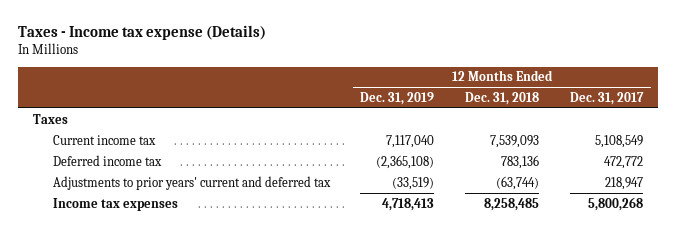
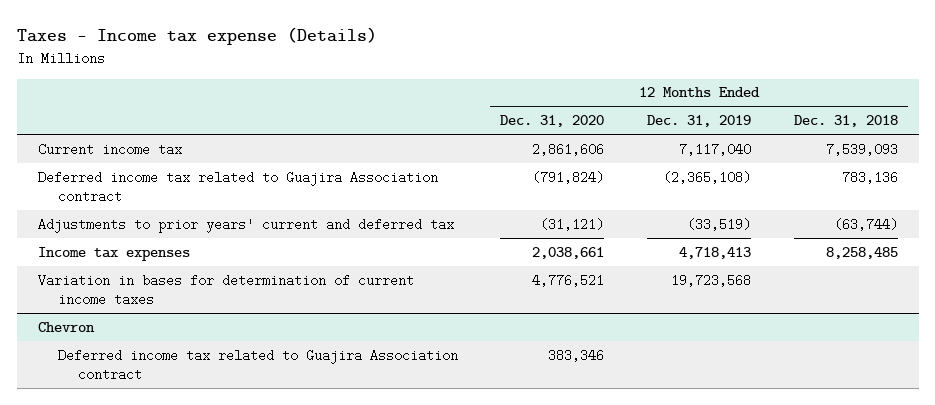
- | 12 Months Ended Dec. 31, 2019 | 12 Months Ended Dec. 31, 2018 | 12 Months Ended Dec. 31, 2017
+ | 12 Months Ended Dec. 31, 2020 | 12 Months Ended Dec. 31, 2019 | 12 Months Ended Dec. 31, 2018
- Taxes
- Deferred income tax | (2,365,108) | 783,136 | 472,772
+ Deferred income tax related to Guajira Association contract | (791,824) | (2,365,108) | 783,136
+ Variation in bases for determination of current income taxes | 4,776,521 | 19,723,568 |
+ Chevron
+ Deferred income tax related to Guajira Association contract | 383,346 | |

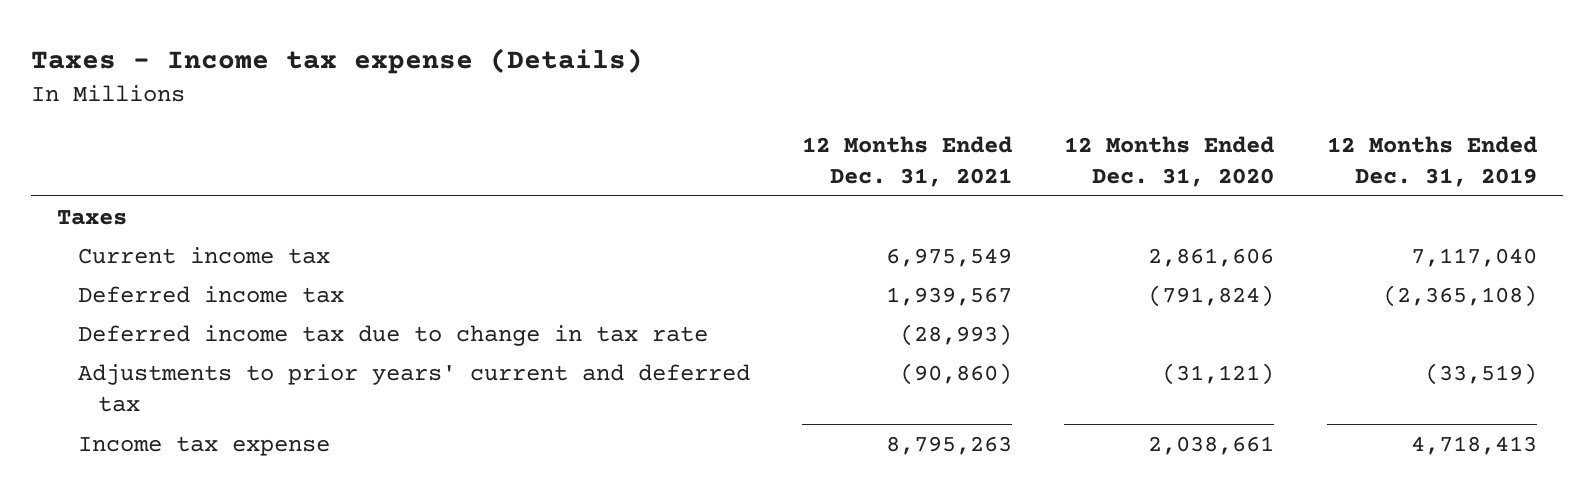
- | 12 Months Ended Dec. 31, 2020 | 12 Months Ended Dec. 31, 2019 | 12 Months Ended Dec. 31, 2018
+ | 12 Months Ended Dec. 31, 2021 | 12 Months Ended Dec. 31, 2020 | 12 Months Ended Dec. 31, 2019
+ Taxes
- Deferred income tax related to Guajira Association contract | (791,824) | (2,365,108) | 783,136
+ Deferred income tax | 1,939,567 | (791,824) | (2,365,108)
+ Deferred income tax due to change in tax rate | (28,993) | |
- Income tax expenses | 2,038,661 | 4,718,413 | 8,258,485
- Variation in bases for determination of current income taxes | 4,776,521 | 19,723,568 |
- Chevron
- Deferred income tax related to Guajira Association contract | 383,346 | |
+ Income tax expense | 8,795,263 | 2,038,661 | 4,718,413

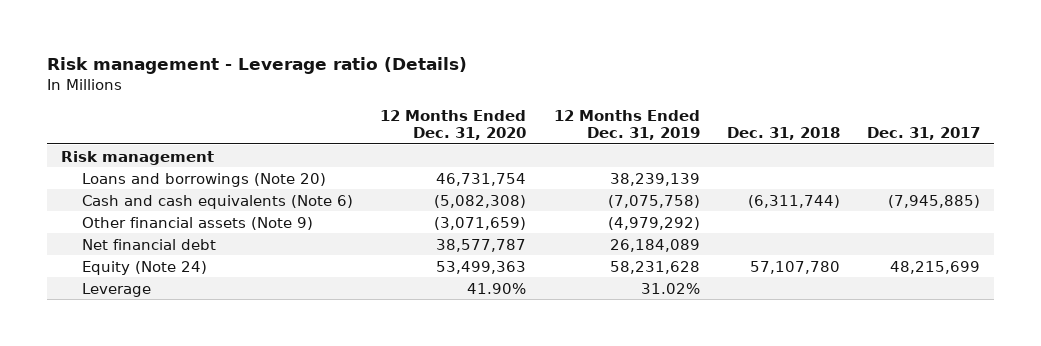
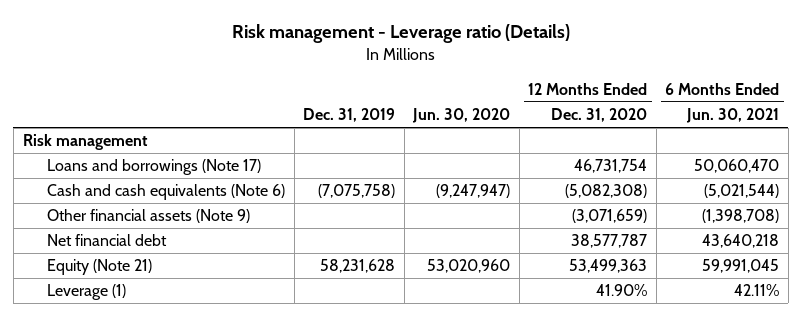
- | 12 Months Ended Dec. 31, 2020 | 12 Months Ended Dec. 31, 2019 | Dec. 31, 2018 | Dec. 31, 2017
+ | Dec. 31, 2019 | Jun. 30, 2020 | 12 Months Ended Dec. 31, 2020 | 6 Months Ended Jun. 30, 2021
- Loans and borrowings (Note 20) | 46,731,754 | 38,239,139 | |
+ Loans and borrowings (Note 17) | | | 46,731,754 | 50,060,470
- Equity (Note 24) | 53,499,363 | 58,231,628 | 57,107,780 | 48,215,699
- Leverage | 41.90% | 31.02% | |
+ Equity (Note 21) | 58,231,628 | 53,020,960 | 53,499,363 | 59,991,045
+ Leverage (1) | | | 41.90% | 42.11%

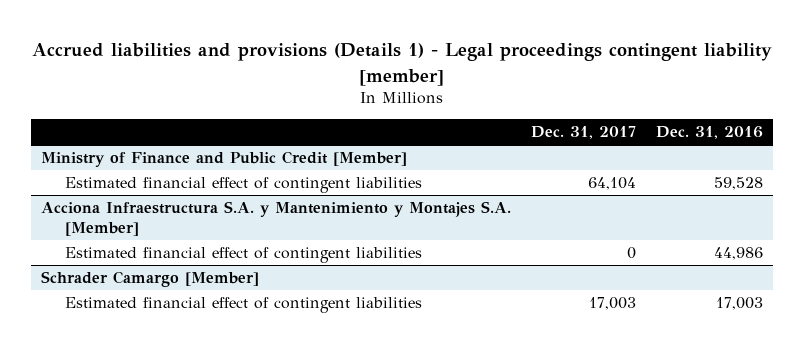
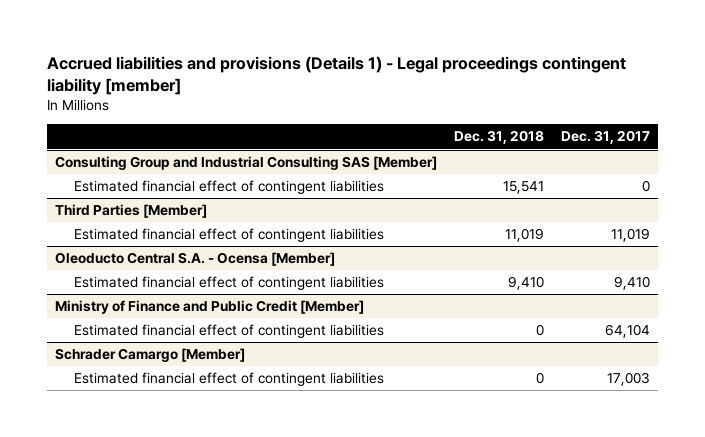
- | Dec. 31, 2017 | Dec. 31, 2016
+ | Dec. 31, 2018 | Dec. 31, 2017
+ Consulting Group and Industrial Consulting SAS [Member]
+ Estimated financial effect of contingent liabilities | 15,541 | 0
+ Third Parties [Member]
+ Estimated financial effect of contingent liabilities | 11,019 | 11,019
+ Oleoducto Central S.A. - Ocensa [Member]
+ Estimated financial effect of contingent liabilities | 9,410 | 9,410
- Acciona Infraestructura S.A. y Mantenimiento y Montajes S.A. [Member]
- Estimated financial effect of contingent liabilities | 0 | 44,986

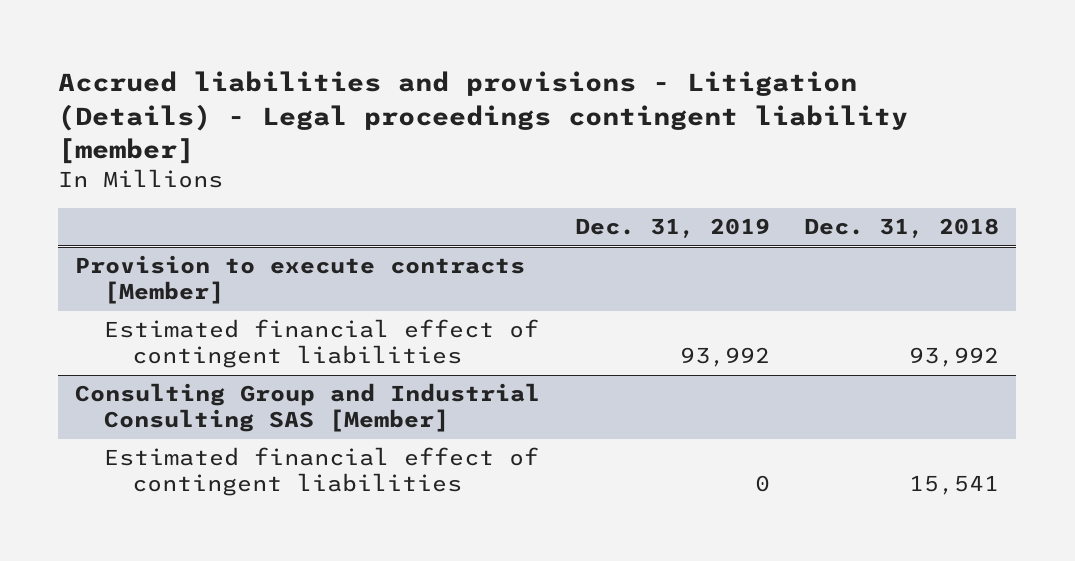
- Accrued liabilities and provisions (Details 1) - Legal proceedings contingent liability [member]
+ Accrued liabilities and provisions - Litigation (Details) - Legal proceedings contingent liability [member]
- | Dec. 31, 2018 | Dec. 31, 2017
+ | Dec. 31, 2019 | Dec. 31, 2018
+ Provision to execute contracts [Member]
+ Estimated financial effect of contingent liabilities | 93,992 | 93,992
- Third Parties [Member]
- Estimated financial effect of contingent liabilities | 11,019 | 11,019
- Oleoducto Central S.A. - Ocensa [Member]
- Estimated financial effect of contingent liabilities | 9,410 | 9,410
- Ministry of Finance and Public Credit [Member]
- Estimated financial effect of contingent liabilities | 0 | 64,104
- Schrader Camargo [Member]
- Estimated financial effect of contingent liabilities | 0 | 17,003

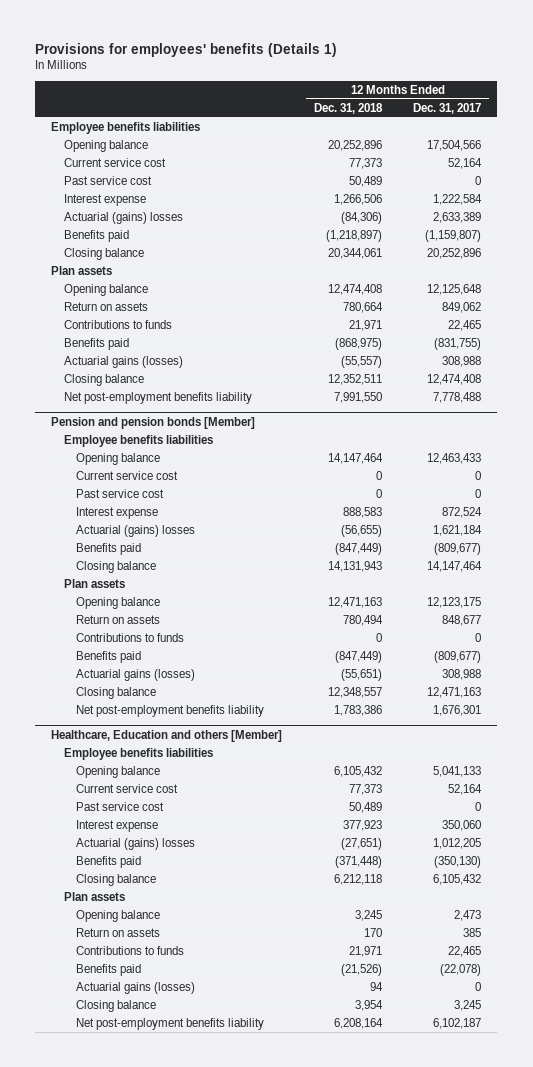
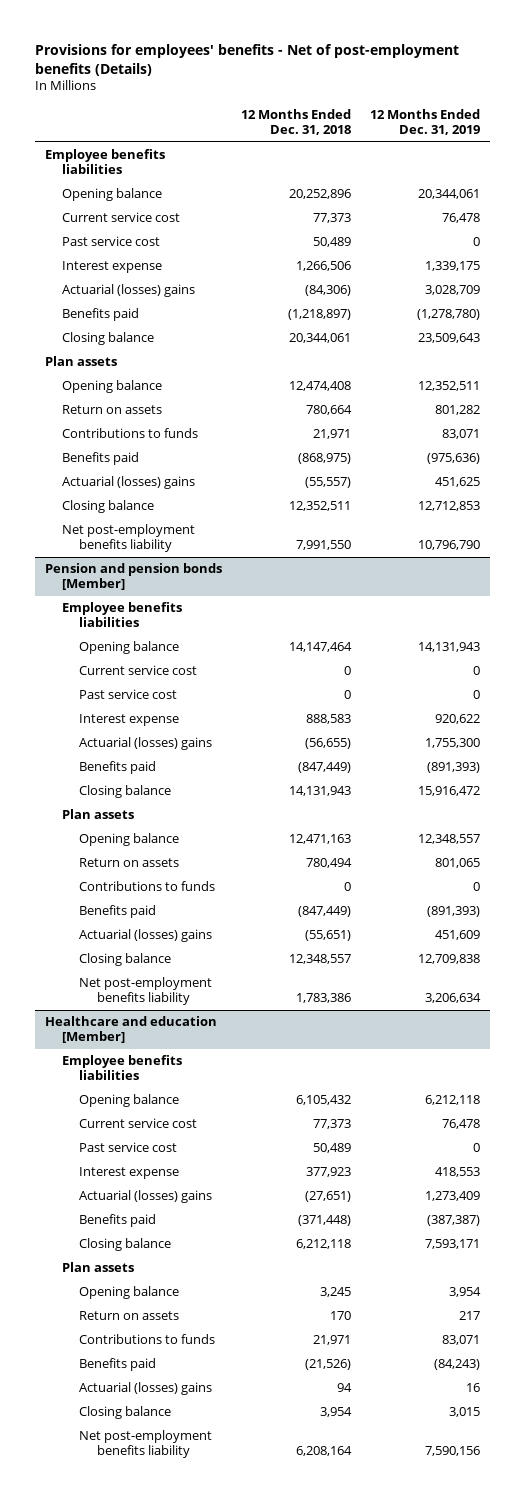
- Provisions for employees' benefits (Details 1)
+ Provisions for employees' benefits - Net of post-employment benefits (Details)
- | 12 Months Ended Dec. 31, 2018 | 12 Months Ended Dec. 31, 2017
+ | 12 Months Ended Dec. 31, 2018 | 12 Months Ended Dec. 31, 2019
- Actuarial (gains) losses | (84,306) | 2,633,389
+ Actuarial (losses) gains | (84,306) | 3,028,709
- Actuarial gains (losses) | (55,557) | 308,988
+ Actuarial (losses) gains | (55,557) | 451,625
@ Pension and pension bonds [Member]
- Actuarial (gains) losses | (56,655) | 1,621,184
+ Actuarial (losses) gains | (56,655) | 1,755,300
- Actuarial gains (losses) | (55,651) | 308,988
+ Actuarial (losses) gains | (55,651) | 451,609
- Healthcare, Education and others [Member]
+ Healthcare and education [Member]
- Actuarial (gains) losses | (27,651) | 1,012,205
+ Actuarial (losses) gains | (27,651) | 1,273,409
- Actuarial gains (losses) | 94 | 0
+ Actuarial (losses) gains | 94 | 16

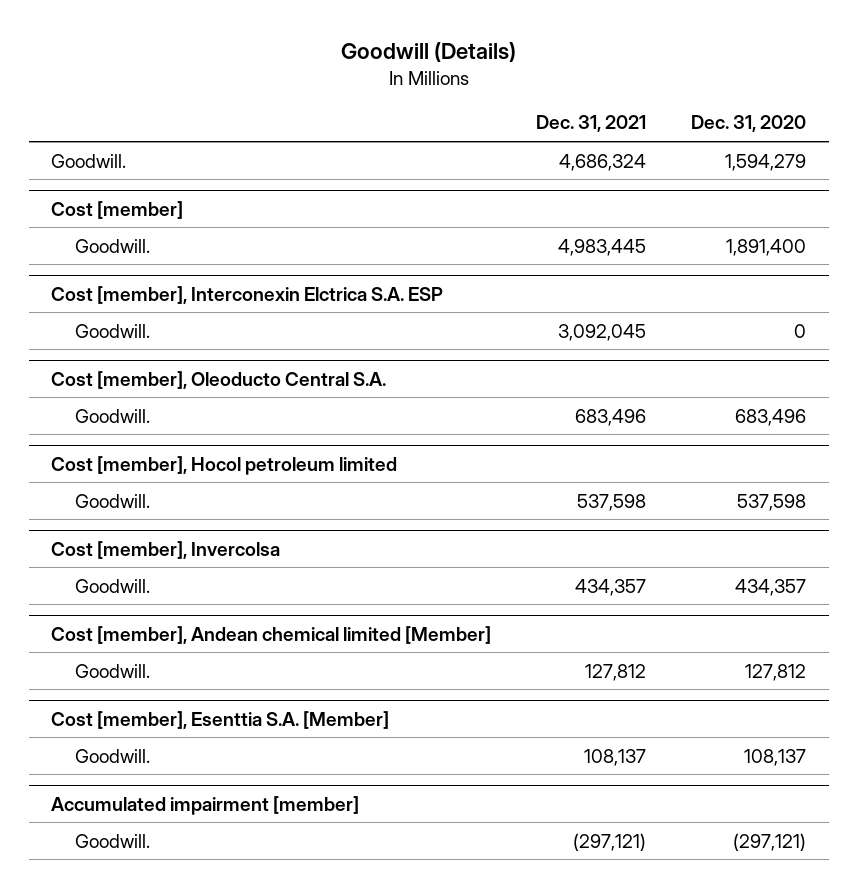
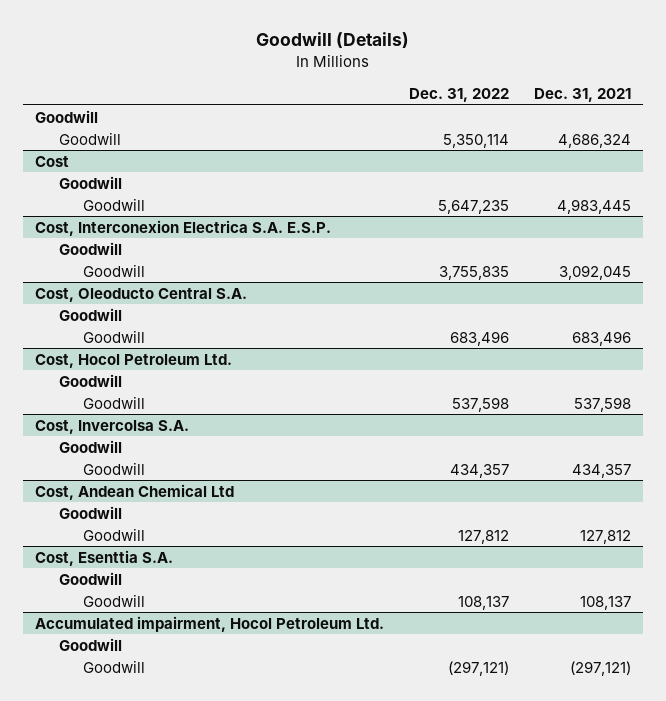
- | Dec. 31, 2021 | Dec. 31, 2020
+ | Dec. 31, 2022 | Dec. 31, 2021
- Goodwill. | 4,686,324 | 1,594,279
- Cost [member]
- Goodwill. | 4,983,445 | 1,891,400
- Cost [member], Interconexin Elctrica S.A. ESP
- Goodwill. | 3,092,045 | 0
- Cost [member], Oleoducto Central S.A.
- Goodwill. | 683,496 | 683,496
- Cost [member], Hocol petroleum limited
- Goodwill. | 537,598 | 537,598
- Cost [member], Invercolsa
- Goodwill. | 434,357 | 434,357
- Cost [member], Andean chemical limited [Member]
- Goodwill. | 127,812 | 127,812
- Cost [member], Esenttia S.A. [Member]
- Goodwill. | 108,137 | 108,137
- Accumulated impairment [member]
- Goodwill. | (297,121) | (297,121)
+ Goodwill
+ Goodwill | 5,350,114 | 4,686,324
+ Cost
+ Goodwill
+ Goodwill | 5,647,235 | 4,983,445
+ Cost, Interconexion Electrica S.A. E.S.P.
+ Goodwill
+ Goodwill | 3,755,835 | 3,092,045
+ Cost, Oleoducto Central S.A.
+ Goodwill
+ Goodwill | 683,496 | 683,496
+ Cost, Hocol Petroleum Ltd.
+ Goodwill
+ Goodwill | 537,598 | 537,598
+ Cost, Invercolsa S.A.
+ Goodwill
+ Goodwill | 434,357 | 434,357
+ Cost, Andean Chemical Ltd
+ Goodwill
+ Goodwill | 127,812 | 127,812
+ Cost, Esenttia S.A.
+ Goodwill
+ Goodwill | 108,137 | 108,137
+ Accumulated impairment, Hocol Petroleum Ltd.
+ Goodwill
+ Goodwill | (297,121) | (297,121)

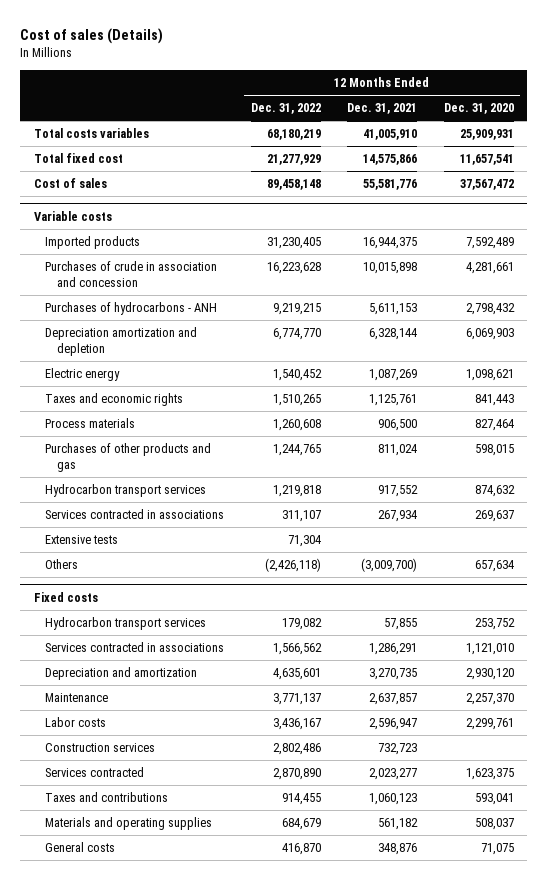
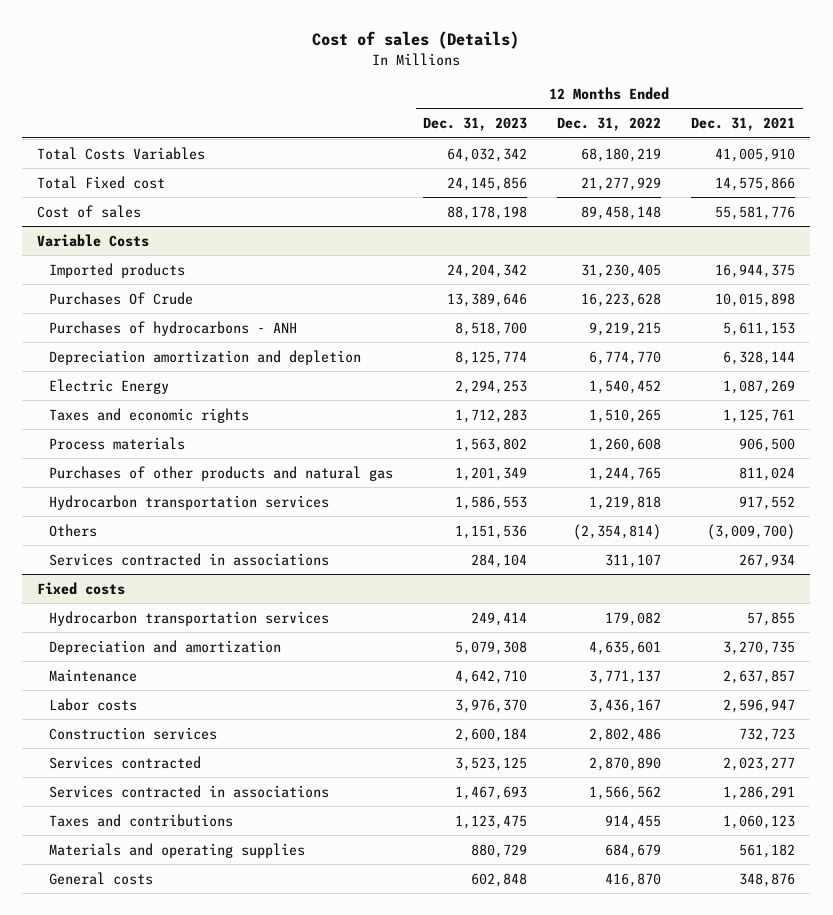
- | 12 Months Ended Dec. 31, 2022 | 12 Months Ended Dec. 31, 2021 | 12 Months Ended Dec. 31, 2020
+ | 12 Months Ended Dec. 31, 2023 | 12 Months Ended Dec. 31, 2022 | 12 Months Ended Dec. 31, 2021
- Total costs variables | 68,180,219 | 41,005,910 | 25,909,931
- Total fixed cost | 21,277,929 | 14,575,866 | 11,657,541
+ Total Costs Variables | 64,032,342 | 68,180,219 | 41,005,910
+ Total Fixed cost | 24,145,856 | 21,277,929 | 14,575,866
- Variable costs
+ Variable Costs
- Purchases of crude in association and concession | 16,223,628 | 10,015,898 | 4,281,661
+ Purchases Of Crude | 13,389,646 | 16,223,628 | 10,015,898
- Electric energy | 1,540,452 | 1,087,269 | 1,098,621
+ Electric Energy | 2,294,253 | 1,540,452 | 1,087,269
- Purchases of other products and gas | 1,244,765 | 811,024 | 598,015
- Hydrocarbon transport services | 1,219,818 | 917,552 | 874,632
+ Purchases of other products and natural gas | 1,201,349 | 1,244,765 | 811,024
+ Hydrocarbon transportation services | 1,586,553 | 1,219,818 | 917,552
+ Others | 1,151,536 | (2,354,814) | (3,009,700)
- Extensive tests | 71,304 | |
- Others | (2,426,118) | (3,009,700) | 657,634
@ Fixed costs
- Hydrocarbon transport services | 179,082 | 57,855 | 253,752
+ Hydrocarbon transportation services | 249,414 | 179,082 | 57,855
moved down: Services contracted in associations | 1,467,693 | 1,566,562 | 1,286,291

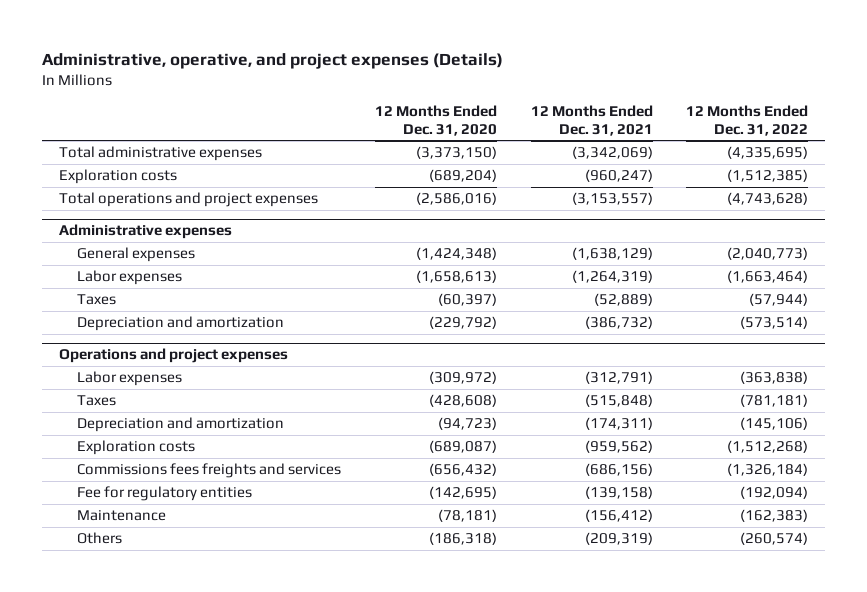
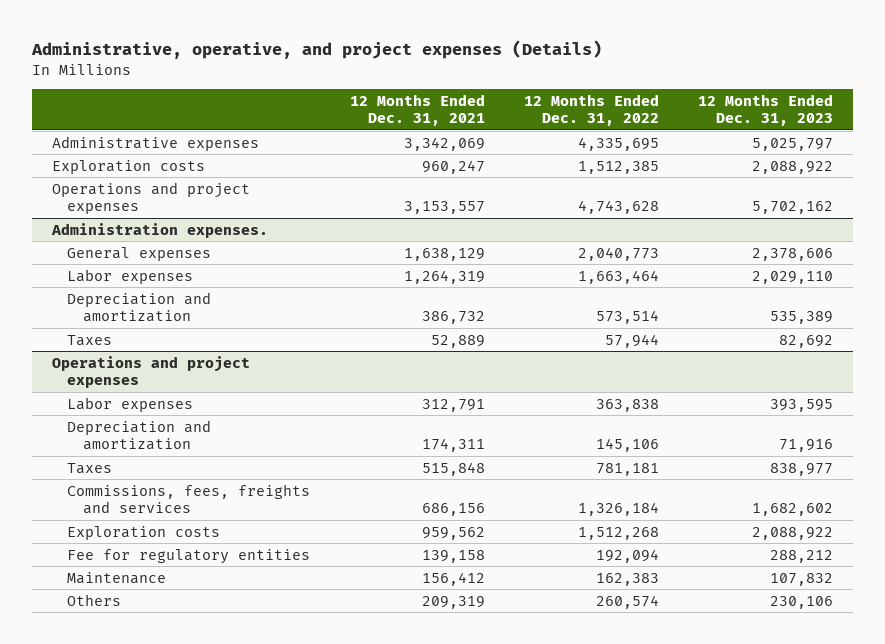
- | 12 Months Ended Dec. 31, 2020 | 12 Months Ended Dec. 31, 2021 | 12 Months Ended Dec. 31, 2022
+ | 12 Months Ended Dec. 31, 2021 | 12 Months Ended Dec. 31, 2022 | 12 Months Ended Dec. 31, 2023
- Total administrative expenses | (3,373,150) | (3,342,069) | (4,335,695)
- Exploration costs | (689,204) | (960,247) | (1,512,385)
- Total operations and project expenses | (2,586,016) | (3,153,557) | (4,743,628)
- Administrative expenses
- General expenses | (1,424,348) | (1,638,129) | (2,040,773)
- Labor expenses | (1,658,613) | (1,264,319) | (1,663,464)
- Taxes | (60,397) | (52,889) | (57,944)
- Depreciation and amortization | (229,792) | (386,732) | (573,514)
+ Administrative expenses | 3,342,069 | 4,335,695 | 5,025,797
+ Exploration costs | 960,247 | 1,512,385 | 2,088,922
+ Operations and project expenses | 3,153,557 | 4,743,628 | 5,702,162
+ Administration expenses.
+ General expenses | 1,638,129 | 2,040,773 | 2,378,606
+ Labor expenses | 1,264,319 | 1,663,464 | 2,029,110
+ Depreciation and amortization | 386,732 | 573,514 | 535,389
+ Taxes | 52,889 | 57,944 | 82,692
@ Operations and project expenses
- Labor expenses | (309,972) | (312,791) | (363,838)
- Taxes | (428,608) | (515,848) | (781,181)
- Depreciation and amortization | (94,723) | (174,311) | (145,106)
- Exploration costs | (689,087) | (959,562) | (1,512,268)
- Commissions fees freights and services | (656,432) | (686,156) | (1,326,184)
- Fee for regulatory entities | (142,695) | (139,158) | (192,094)
- Maintenance | (78,181) | (156,412) | (162,383)
- Others | (186,318) | (209,319) | (260,574)
+ Labor expenses | 312,791 | 363,838 | 393,595
+ Depreciation and amortization | 174,311 | 145,106 | 71,916
+ Taxes | 515,848 | 781,181 | 838,977
+ Commissions, fees, freights and services | 686,156 | 1,326,184 | 1,682,602
+ Exploration costs | 959,562 | 1,512,268 | 2,088,922
+ Fee for regulatory entities | 139,158 | 192,094 | 288,212
+ Maintenance | 156,412 | 162,383 | 107,832
+ Others | 209,319 | 260,574 | 230,106

